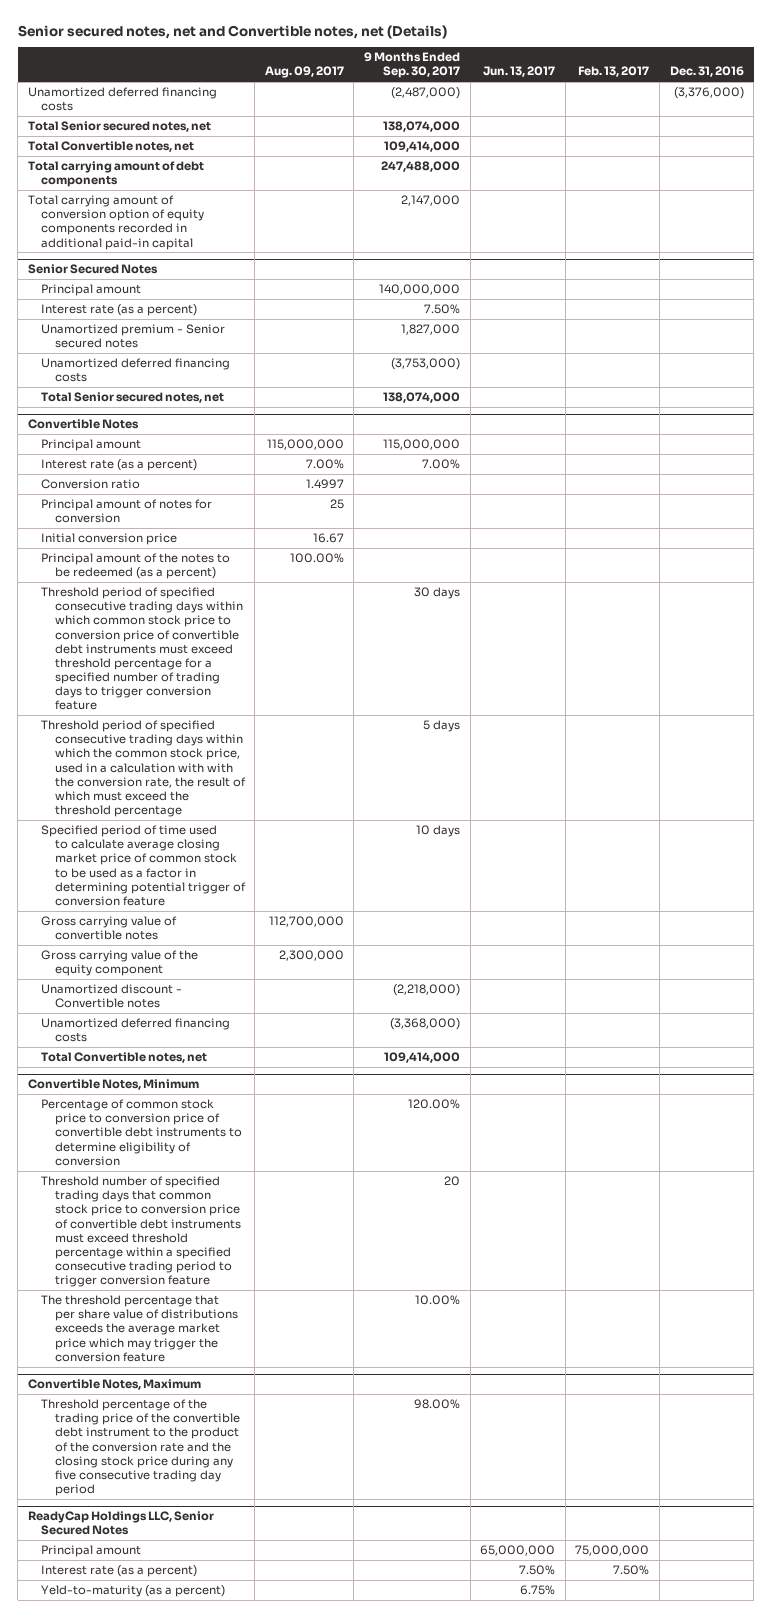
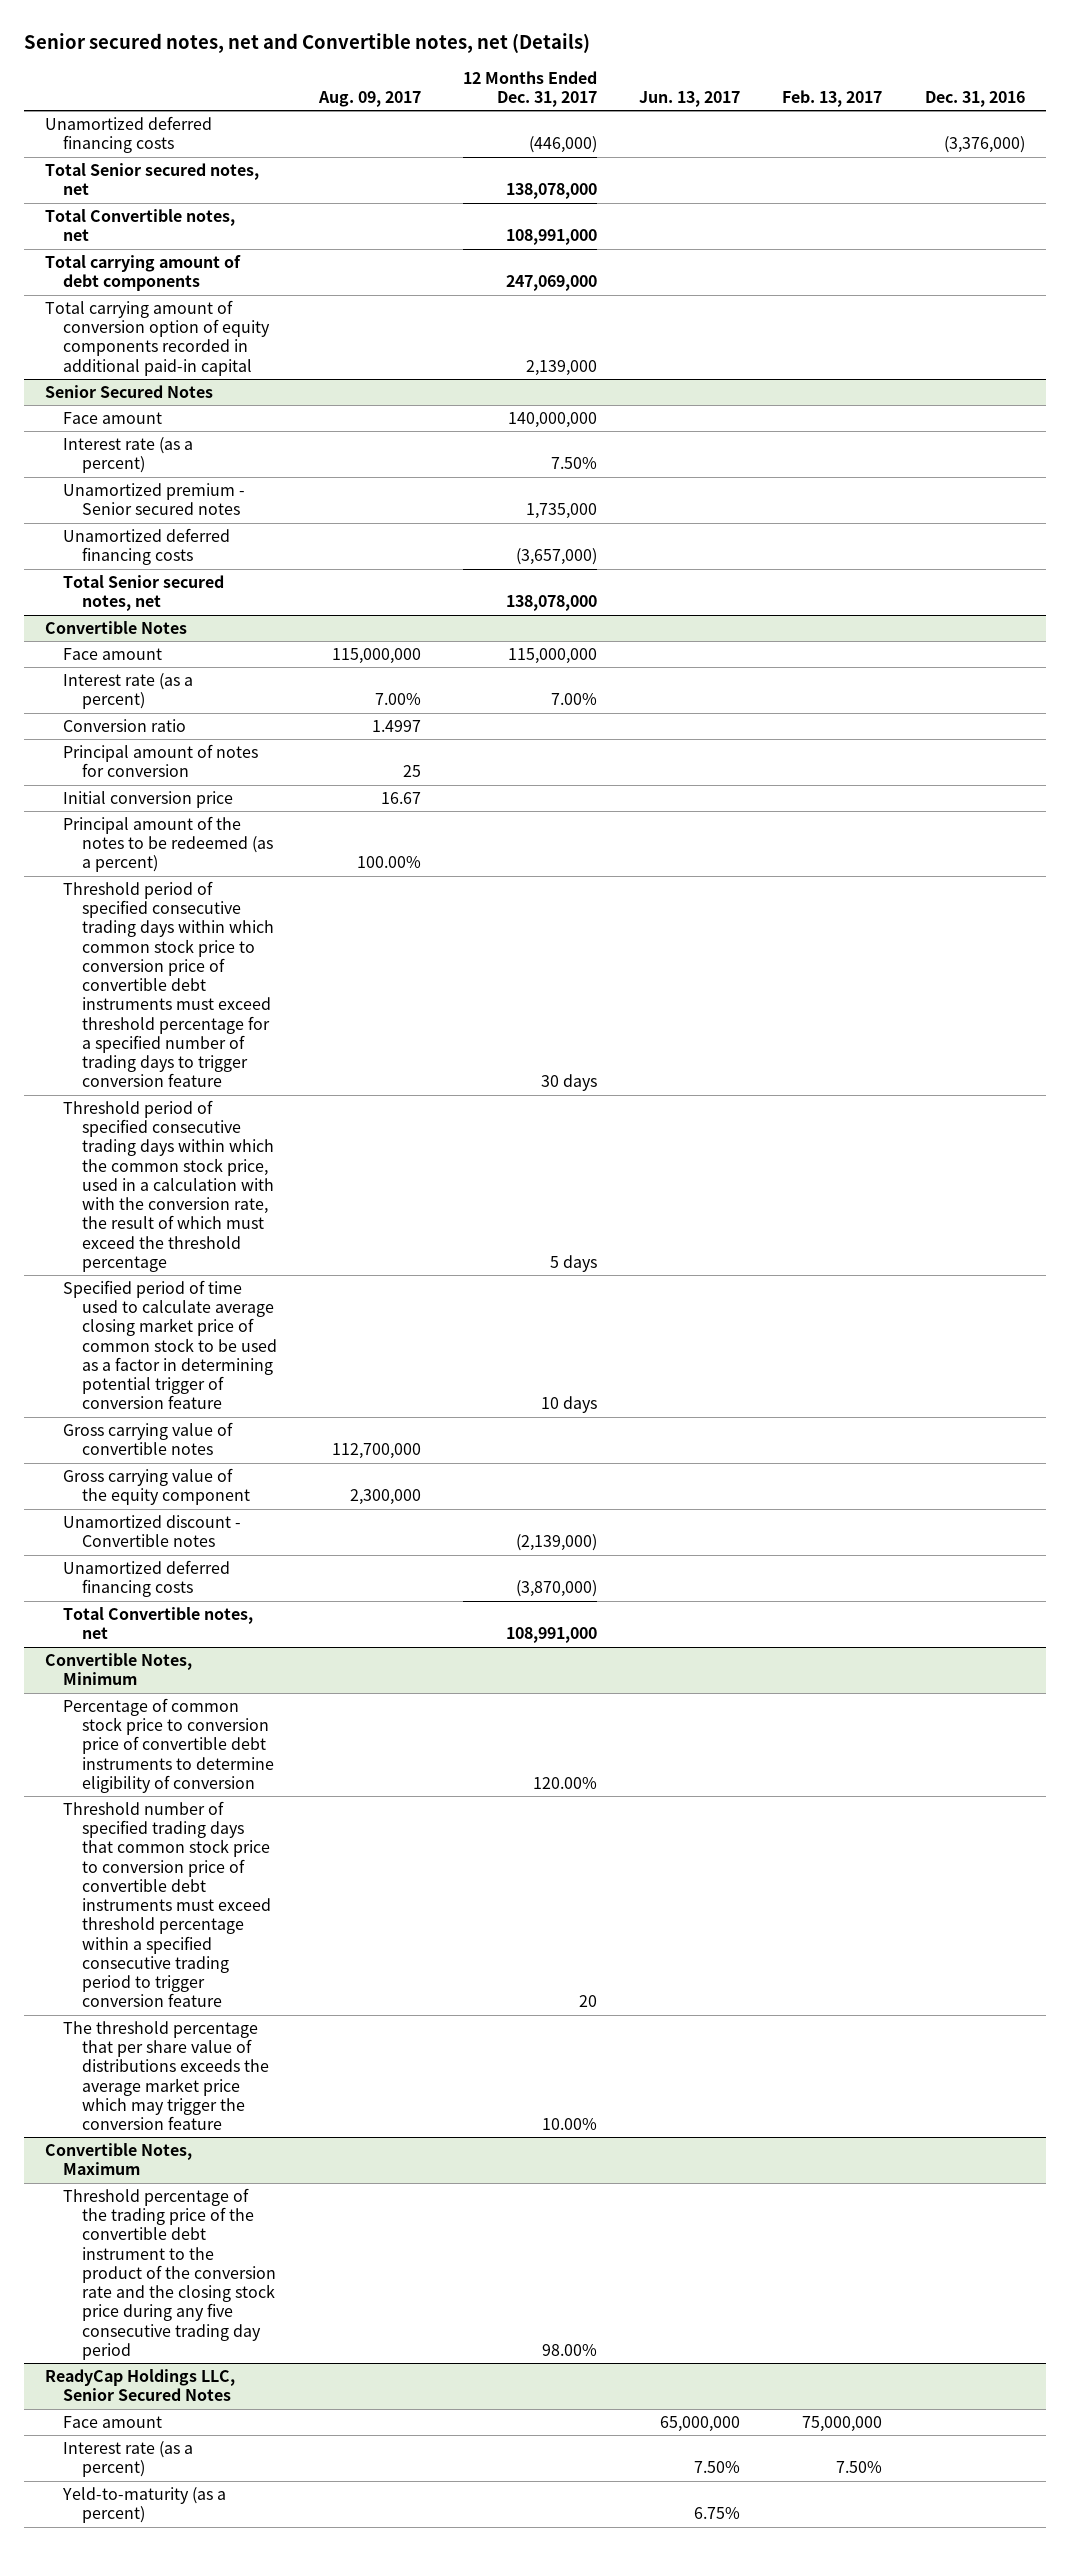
- | Aug. 09, 2017 | 9 Months Ended Sep. 30, 2017 | Jun. 13, 2017 | Feb. 13, 2017 | Dec. 31, 2016
+ | Aug. 09, 2017 | 12 Months Ended Dec. 31, 2017 | Jun. 13, 2017 | Feb. 13, 2017 | Dec. 31, 2016
@ Senior Secured Notes
- Principal amount | | 140,000,000 | | |
+ Face amount | | 140,000,000 | | |
@ Convertible Notes
- Principal amount | 115,000,000 | 115,000,000 | | |
+ Face amount | 115,000,000 | 115,000,000 | | |
@ ReadyCap Holdings LLC, Senior Secured Notes
- Principal amount | | | 65,000,000 | 75,000,000 |
+ Face amount | | | 65,000,000 | 75,000,000 |

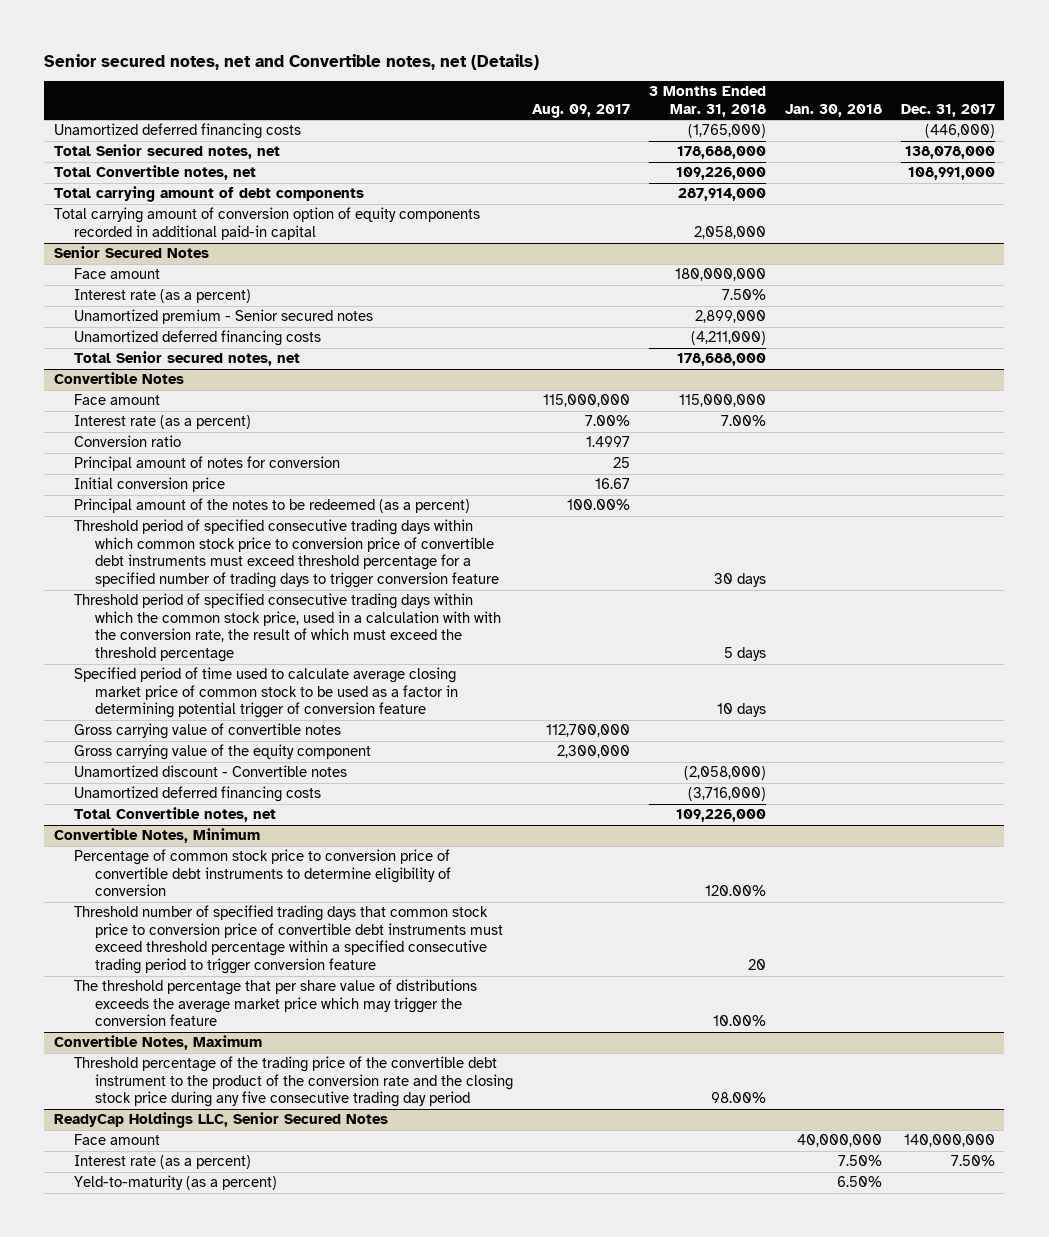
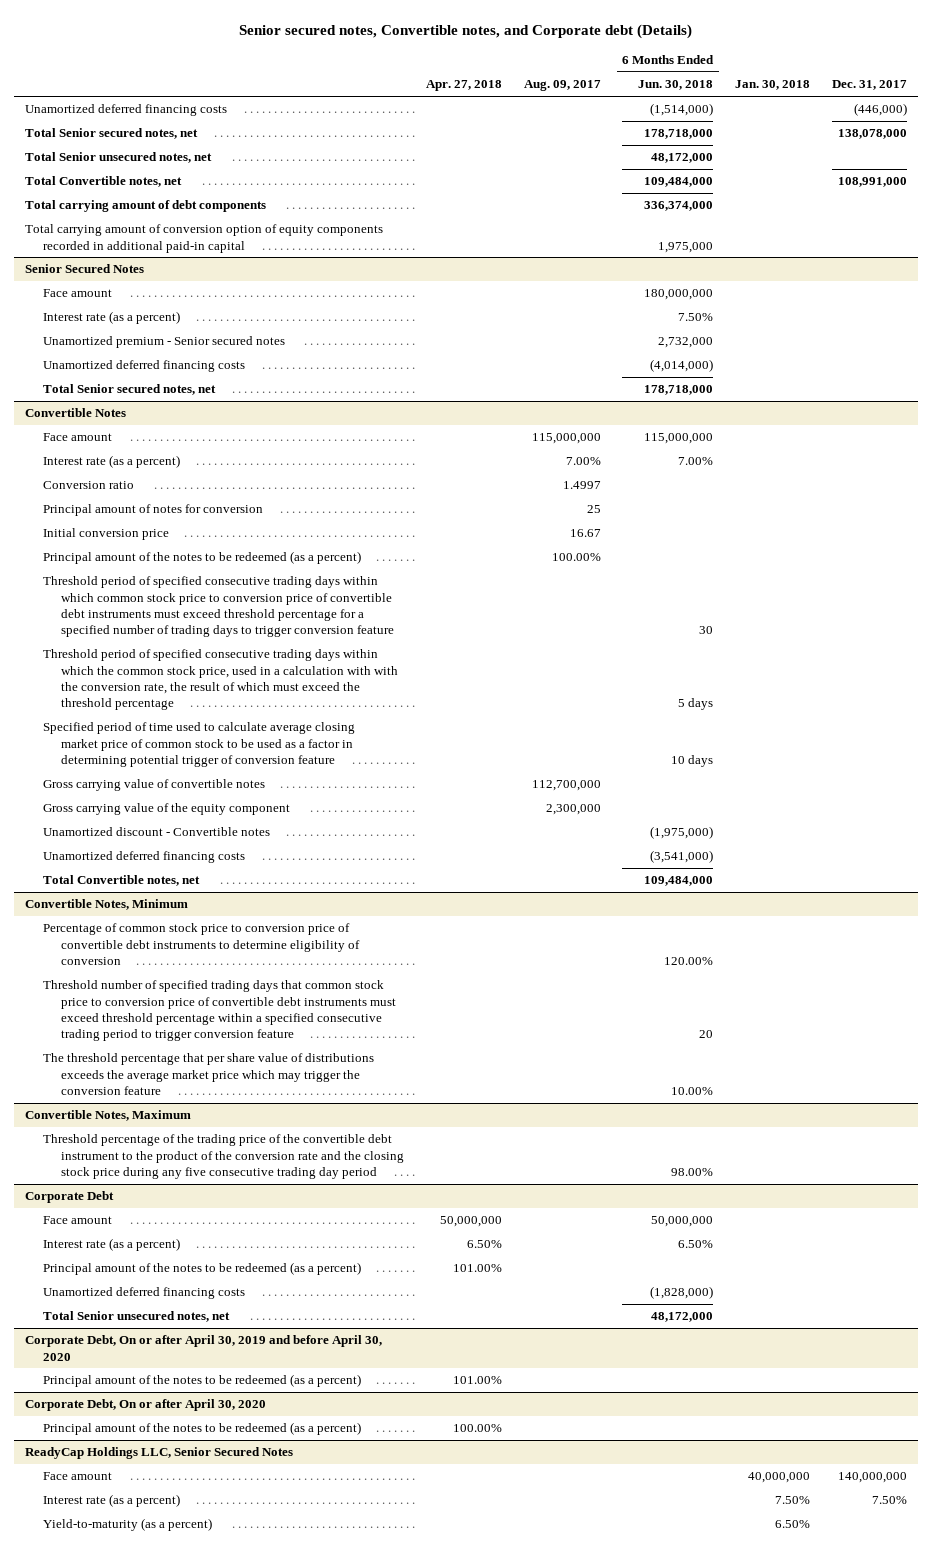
- Senior secured notes, net and Convertible notes, net (Details)
+ Senior secured notes, Convertible notes, and Corporate debt (Details)
- | Aug. 09, 2017 | 3 Months Ended Mar. 31, 2018 | Jan. 30, 2018 | Dec. 31, 2017
+ | Apr. 27, 2018 | Aug. 09, 2017 | 6 Months Ended Jun. 30, 2018 | Jan. 30, 2018 | Dec. 31, 2017
+ Total Senior unsecured notes, net | | | 48,172,000 | |
+ Corporate Debt
+ Face amount | 50,000,000 | | 50,000,000 | |
+ Interest rate (as a percent) | 6.50% | | 6.50% | |
+ Principal amount of the notes to be redeemed (as a percent) | 101.00% | | | |
+ Unamortized deferred financing costs | | | (1,828,000) | |
+ Total Senior unsecured notes, net | | | 48,172,000 | |
+ Corporate Debt, On or after April 30, 2019 and before April 30, 2020
+ Principal amount of the notes to be redeemed (as a percent) | 101.00% | | | |
+ Corporate Debt, On or after April 30, 2020
+ Principal amount of the notes to be redeemed (as a percent) | 100.00% | | | |
@ ReadyCap Holdings LLC, Senior Secured Notes
- Yeld-to-maturity (as a percent) | | | 6.50% |
+ Yield-to-maturity (as a percent) | | | | 6.50% |

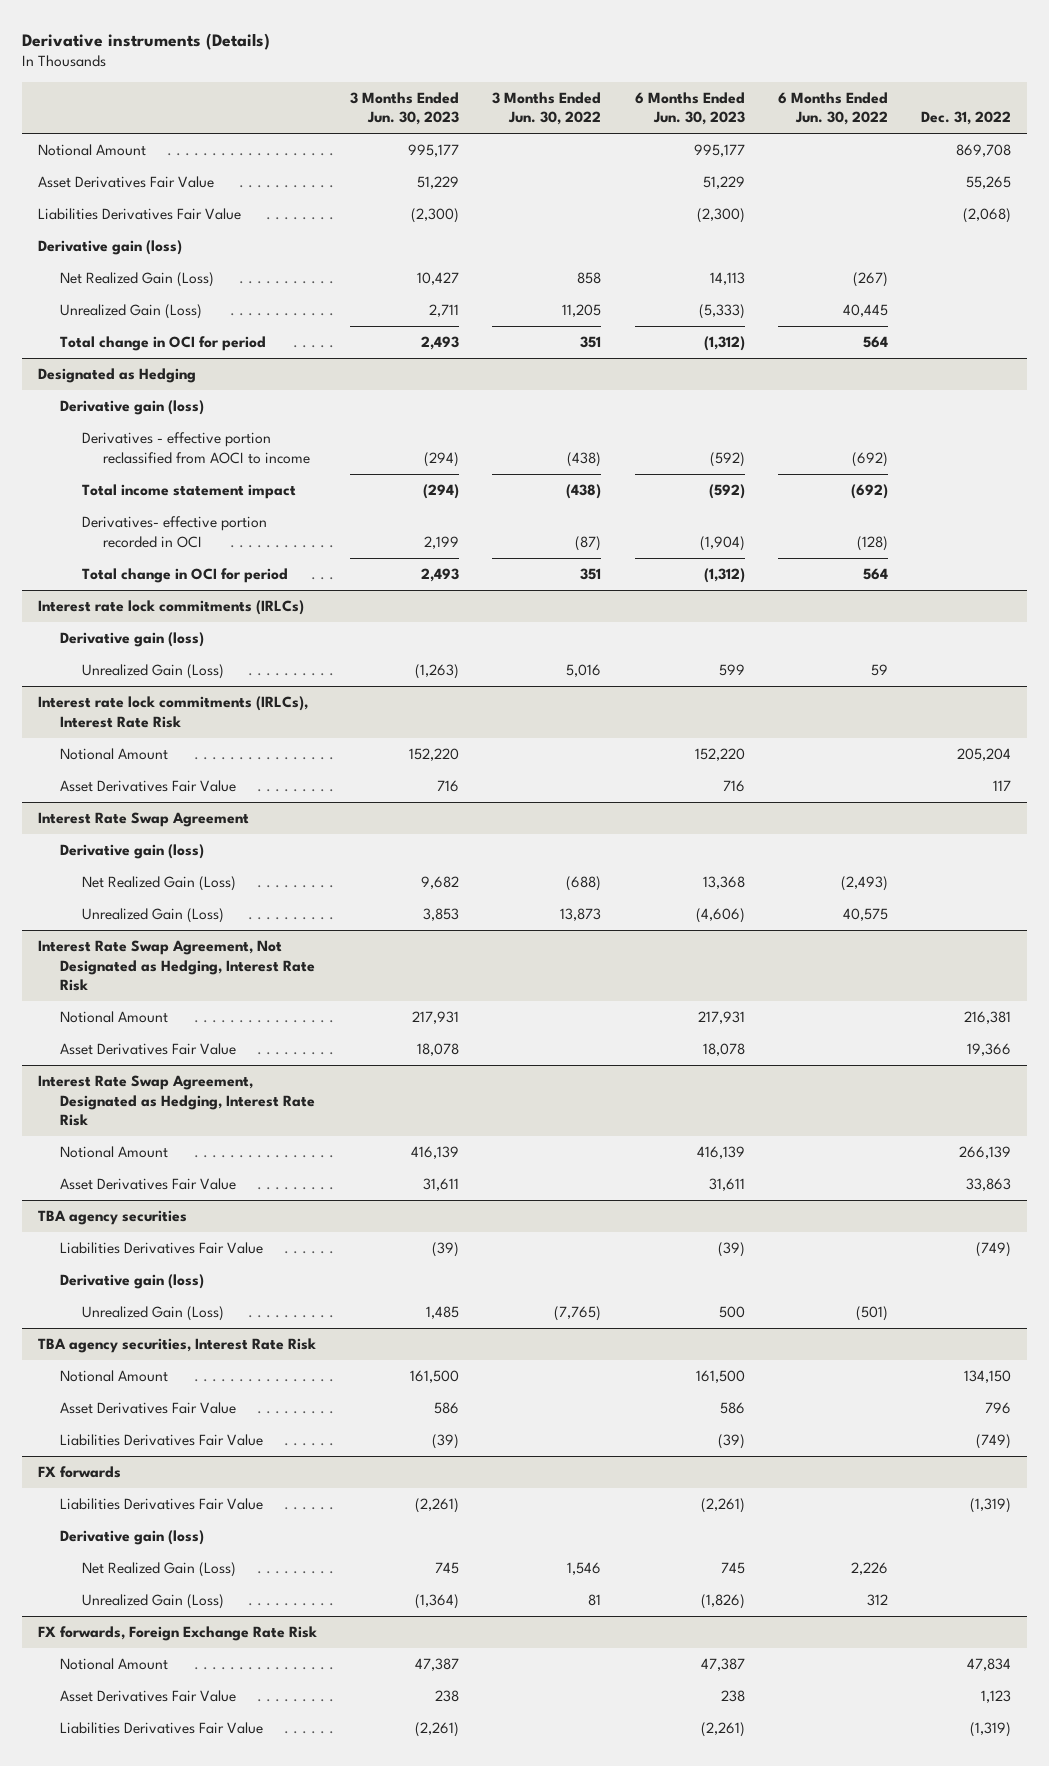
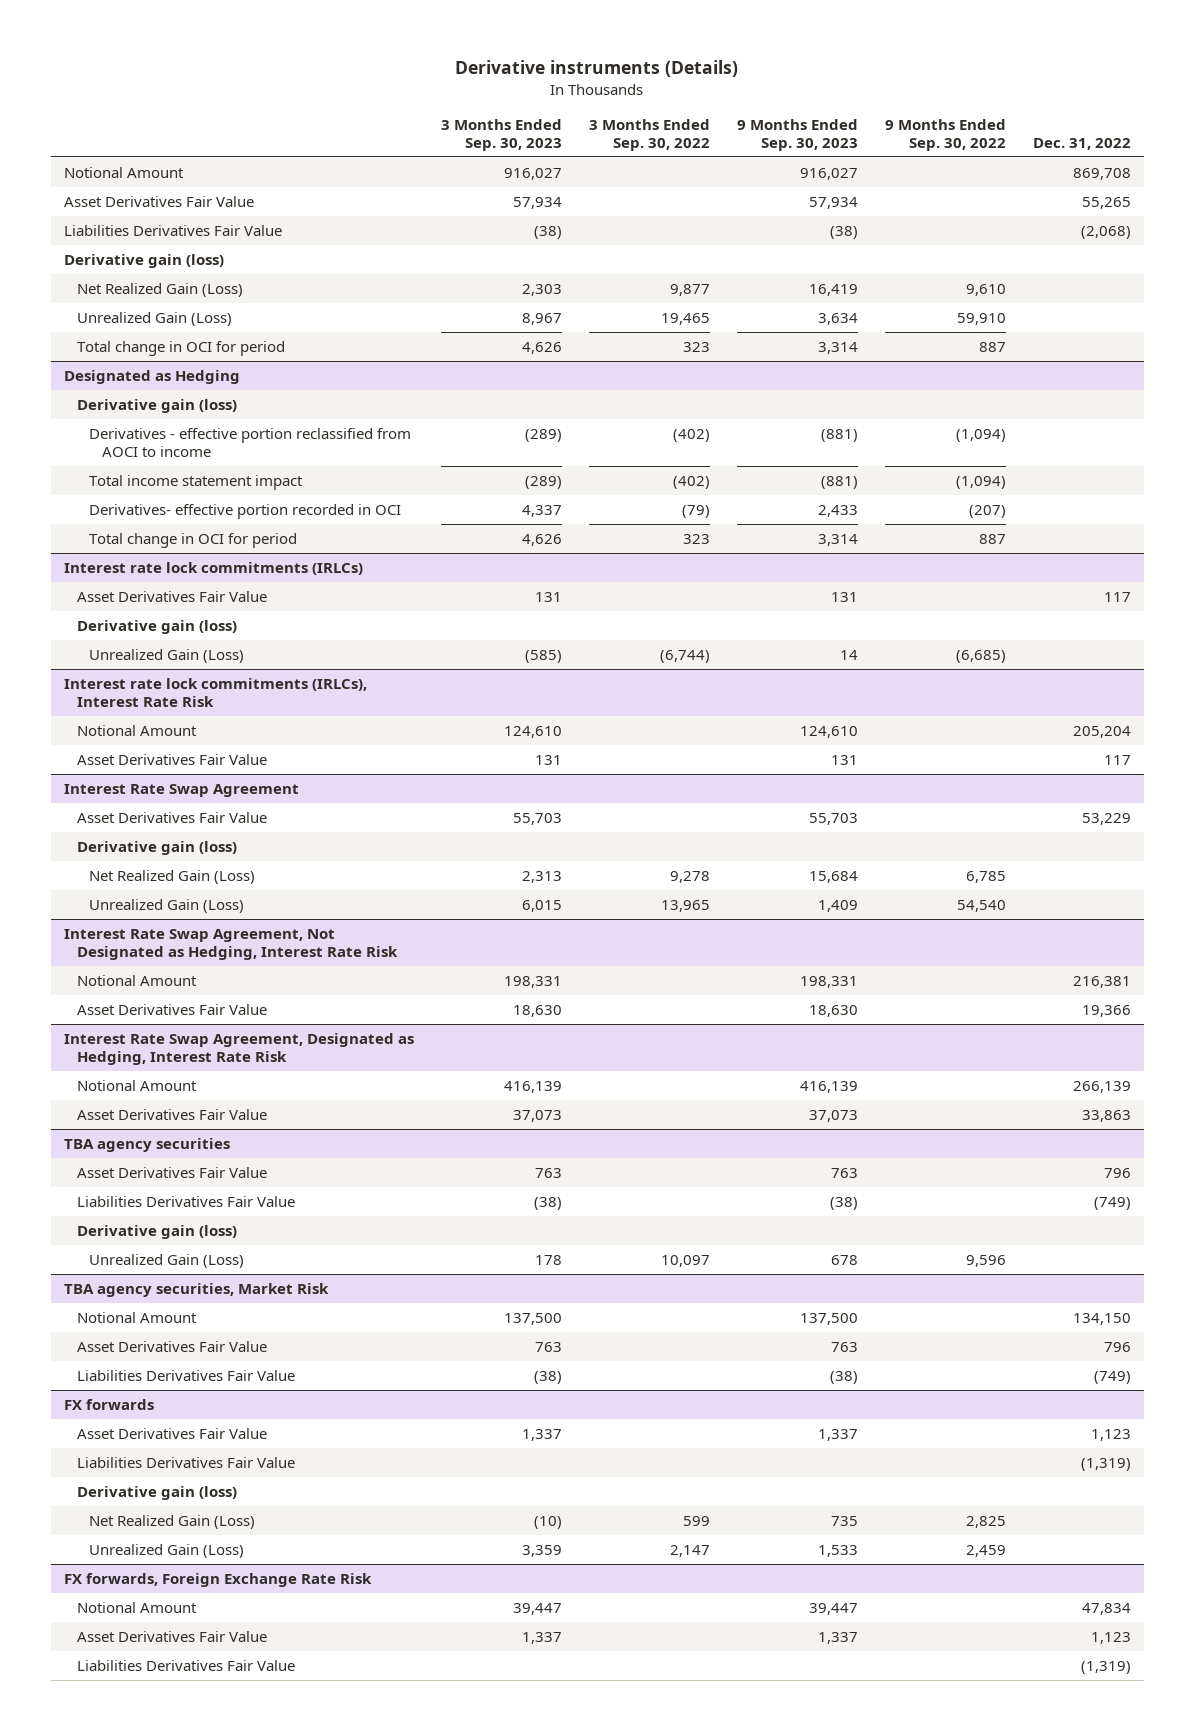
- | 3 Months Ended Jun. 30, 2023 | 3 Months Ended Jun. 30, 2022 | 6 Months Ended Jun. 30, 2023 | 6 Months Ended Jun. 30, 2022 | Dec. 31, 2022
+ | 3 Months Ended Sep. 30, 2023 | 3 Months Ended Sep. 30, 2022 | 9 Months Ended Sep. 30, 2023 | 9 Months Ended Sep. 30, 2022 | Dec. 31, 2022
@ Interest rate lock commitments (IRLCs)
+ Asset Derivatives Fair Value | 131 | | 131 | | 117
@ Interest Rate Swap Agreement
+ Asset Derivatives Fair Value | 55,703 | | 55,703 | | 53,229
@ TBA agency securities
+ Asset Derivatives Fair Value | 763 | | 763 | | 796
- TBA agency securities, Interest Rate Risk
+ TBA agency securities, Market Risk
@ FX forwards
+ Asset Derivatives Fair Value | 1,337 | | 1,337 | | 1,123

